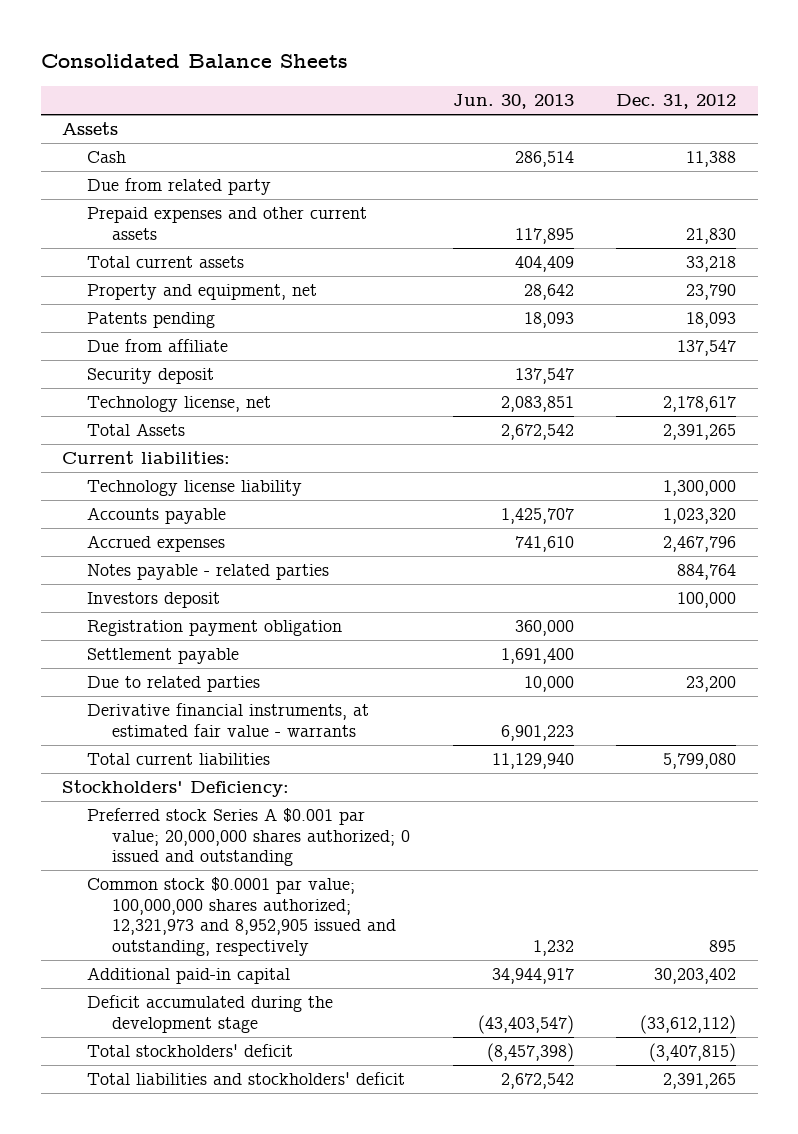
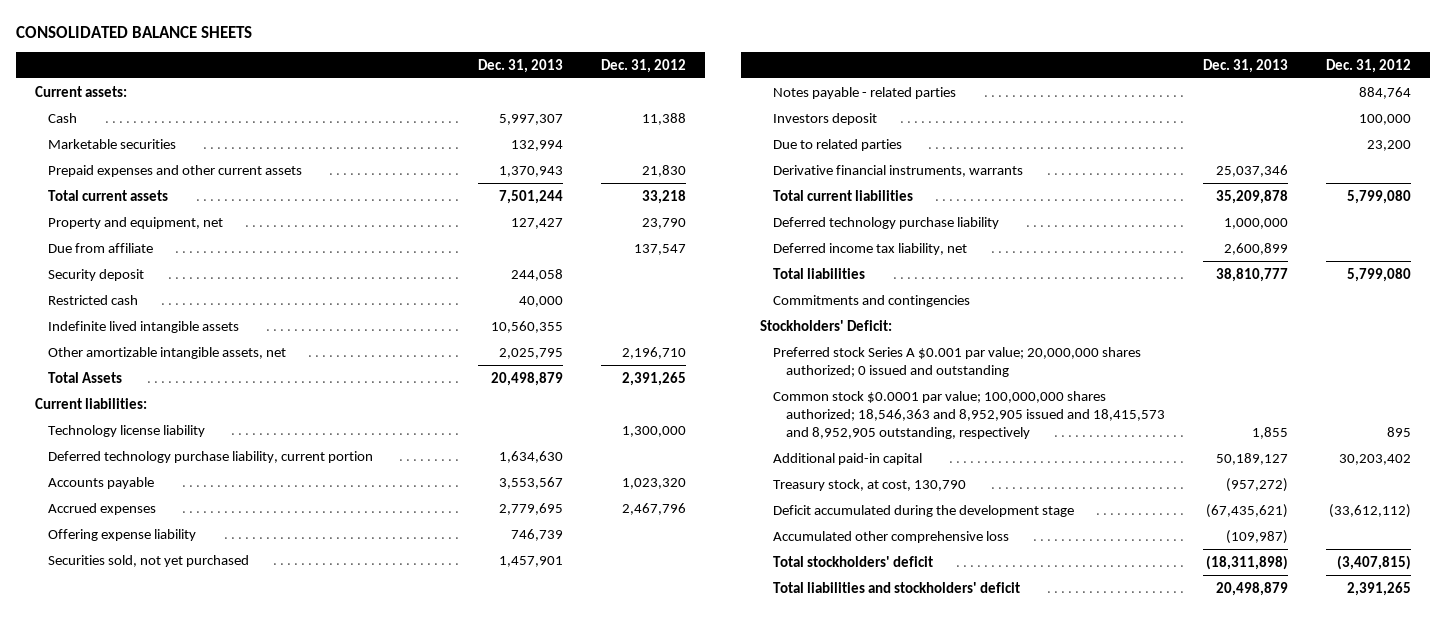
- Consolidated Balance Sheets
+ CONSOLIDATED BALANCE SHEETS
- | Jun. 30, 2013 | Dec. 31, 2012
+ | Dec. 31, 2013 | Dec. 31, 2012
- Assets
+ Current assets:
- Due from related party
+ Marketable securities | 132,994 |
- Patents pending | 18,093 | 18,093
- Technology license, net | 2,083,851 | 2,178,617
+ Restricted cash | 40,000 |
+ Indefinite lived intangible assets | 10,560,355 |
+ Other amortizable intangible assets, net | 2,025,795 | 2,196,710
+ Deferred technology purchase liability, current portion | 1,634,630 |
+ Offering expense liability | 746,739 |
+ Securities sold, not yet purchased | 1,457,901 |
- Registration payment obligation | 360,000 |
- Settlement payable | 1,691,400 |
- Derivative financial instruments, at estimated fair value - warrants | 6,901,223 |
+ Derivative financial instruments, warrants | 25,037,346 |
- Stockholders' Deficiency:
+ Deferred technology purchase liability | 1,000,000 |
+ Deferred income tax liability, net | 2,600,899 |
+ Total liabilities | 38,810,777 | 5,799,080
+ Commitments and contingencies
+ Stockholders' Deficit:
- Common stock $0.0001 par value; 100,000,000 shares authorized; 12,321,973 and 8,952,905 issued and outstanding, respectively | 1,232 | 895
+ Common stock $0.0001 par value; 100,000,000 shares authorized; 18,546,363 and 8,952,905 issued and 18,415,573 and 8,952,905 outstanding, respectively | 1,855 | 895
+ Treasury stock, at cost, 130,790 | (957,272) |
+ Accumulated other comprehensive loss | (109,987) |

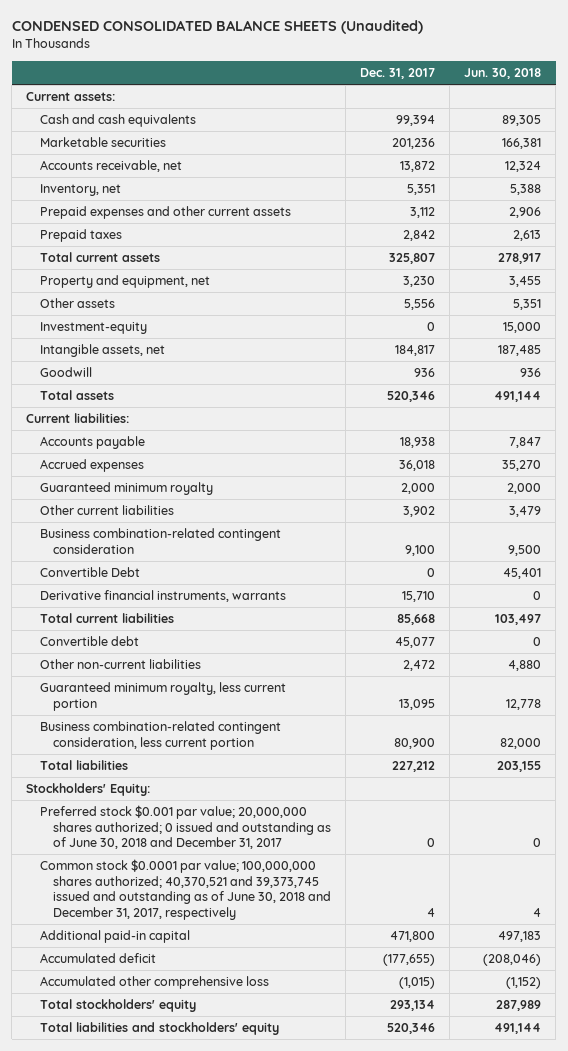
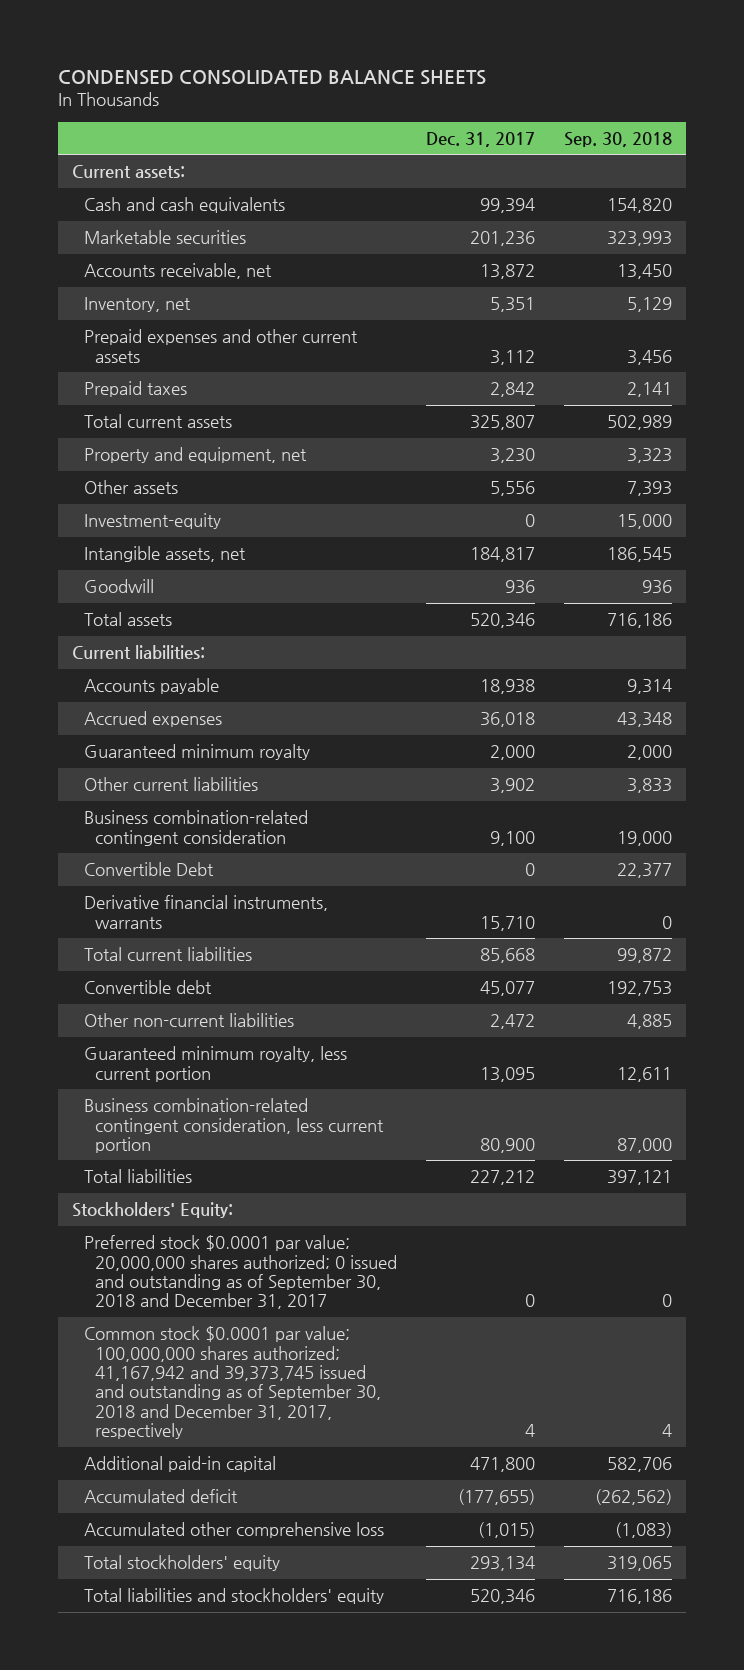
- CONDENSED CONSOLIDATED BALANCE SHEETS (Unaudited)
+ CONDENSED CONSOLIDATED BALANCE SHEETS
- | Dec. 31, 2017 | Jun. 30, 2018
+ | Dec. 31, 2017 | Sep. 30, 2018
- Preferred stock $0.001 par value; 20,000,000 shares authorized; 0 issued and outstanding as of June 30, 2018 and December 31, 2017 | 0 | 0
- Common stock $0.0001 par value; 100,000,000 shares authorized; 40,370,521 and 39,373,745 issued and outstanding as of June 30, 2018 and December 31, 2017, respectively | 4 | 4
+ Preferred stock $0.0001 par value; 20,000,000 shares authorized; 0 issued and outstanding as of September 30, 2018 and December 31, 2017 | 0 | 0
+ Common stock $0.0001 par value; 100,000,000 shares authorized; 41,167,942 and 39,373,745 issued and outstanding as of September 30, 2018 and December 31, 2017, respectively | 4 | 4

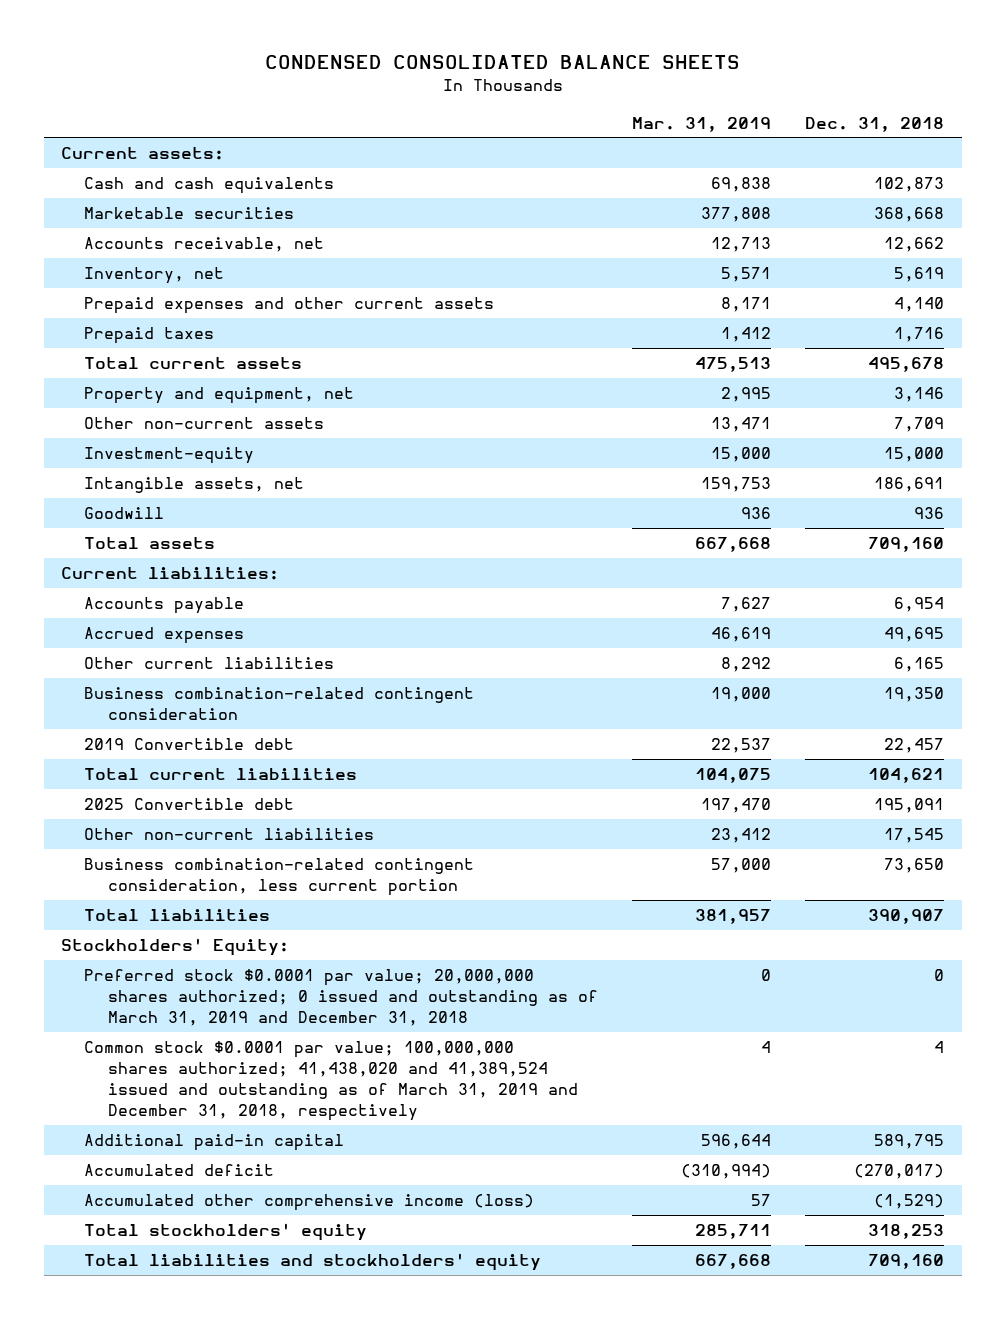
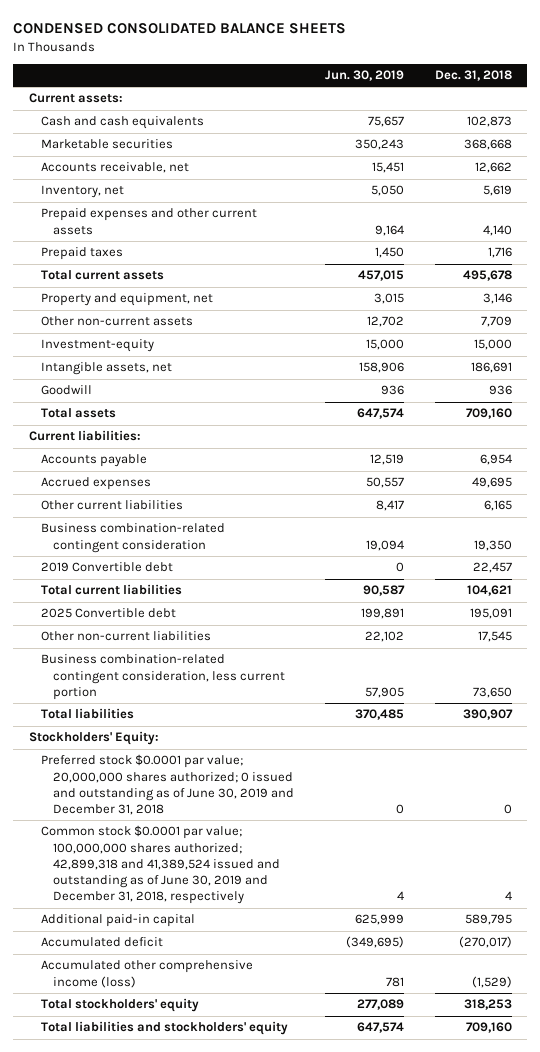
- | Mar. 31, 2019 | Dec. 31, 2018
+ | Jun. 30, 2019 | Dec. 31, 2018
- Preferred stock $0.0001 par value; 20,000,000 shares authorized; 0 issued and outstanding as of March 31, 2019 and December 31, 2018 | 0 | 0
- Common stock $0.0001 par value; 100,000,000 shares authorized; 41,438,020 and 41,389,524 issued and outstanding as of March 31, 2019 and December 31, 2018, respectively | 4 | 4
+ Preferred stock $0.0001 par value; 20,000,000 shares authorized; 0 issued and outstanding as of June 30, 2019 and December 31, 2018 | 0 | 0
+ Common stock $0.0001 par value; 100,000,000 shares authorized; 42,899,318 and 41,389,524 issued and outstanding as of June 30, 2019 and December 31, 2018, respectively | 4 | 4

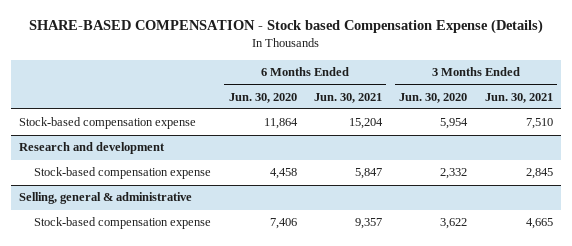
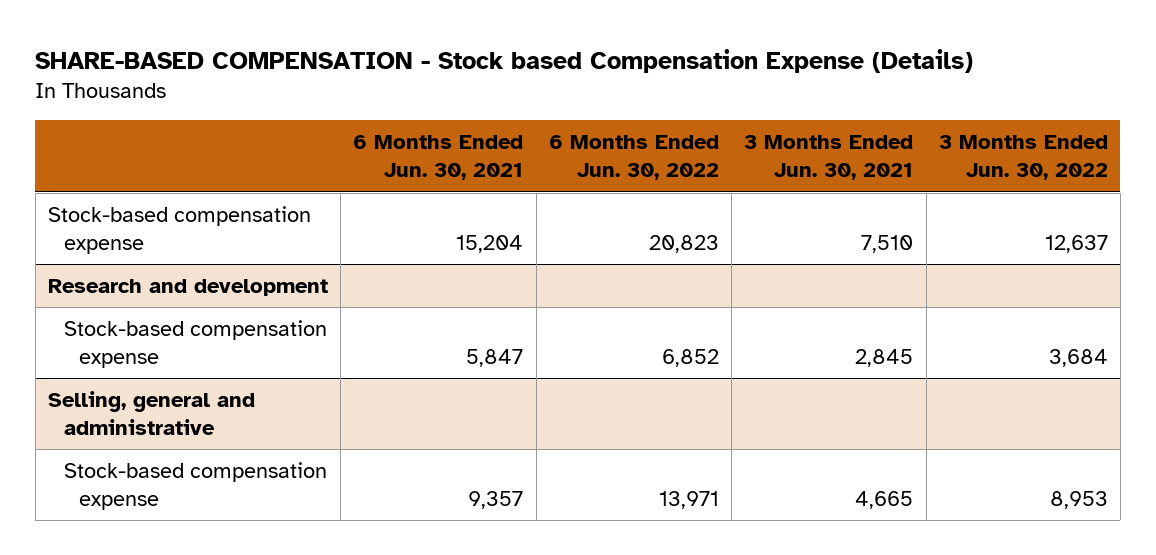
- | 6 Months Ended Jun. 30, 2020 | 6 Months Ended Jun. 30, 2021 | 3 Months Ended Jun. 30, 2020 | 3 Months Ended Jun. 30, 2021
+ | 6 Months Ended Jun. 30, 2021 | 6 Months Ended Jun. 30, 2022 | 3 Months Ended Jun. 30, 2021 | 3 Months Ended Jun. 30, 2022
- Selling, general & administrative
+ Selling, general and administrative

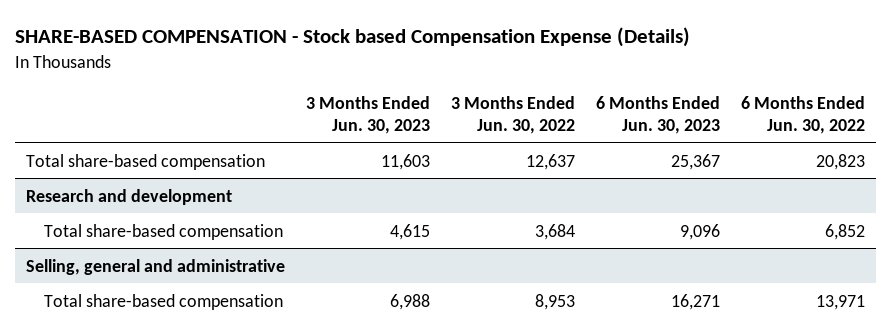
- | 6 Months Ended Jun. 30, 2021 | 6 Months Ended Jun. 30, 2022 | 3 Months Ended Jun. 30, 2021 | 3 Months Ended Jun. 30, 2022
+ | 3 Months Ended Jun. 30, 2023 | 3 Months Ended Jun. 30, 2022 | 6 Months Ended Jun. 30, 2023 | 6 Months Ended Jun. 30, 2022
- Stock-based compensation expense | 15,204 | 20,823 | 7,510 | 12,637
+ Total share-based compensation | 11,603 | 12,637 | 25,367 | 20,823
@ Research and development
- Stock-based compensation expense | 5,847 | 6,852 | 2,845 | 3,684
+ Total share-based compensation | 4,615 | 3,684 | 9,096 | 6,852
@ Selling, general and administrative
- Stock-based compensation expense | 9,357 | 13,971 | 4,665 | 8,953
+ Total share-based compensation | 6,988 | 8,953 | 16,271 | 13,971

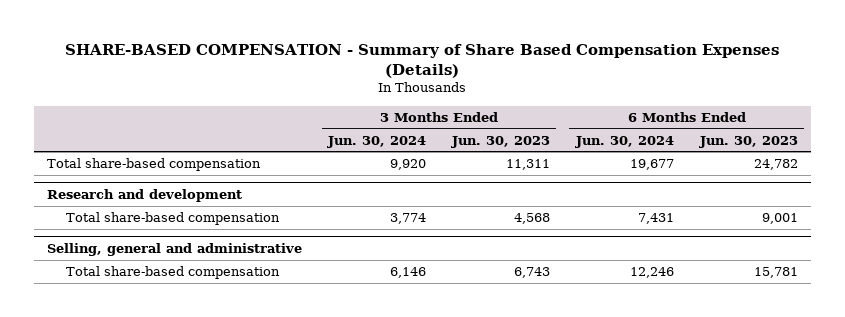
- SHARE-BASED COMPENSATION - Stock based Compensation Expense (Details)
+ SHARE-BASED COMPENSATION - Summary of Share Based Compensation Expenses (Details)
- | 3 Months Ended Jun. 30, 2023 | 3 Months Ended Jun. 30, 2022 | 6 Months Ended Jun. 30, 2023 | 6 Months Ended Jun. 30, 2022
+ | 3 Months Ended Jun. 30, 2024 | 3 Months Ended Jun. 30, 2023 | 6 Months Ended Jun. 30, 2024 | 6 Months Ended Jun. 30, 2023
- Total share-based compensation | 11,603 | 12,637 | 25,367 | 20,823
+ Total share-based compensation | 9,920 | 11,311 | 19,677 | 24,782
@ Research and development
- Total share-based compensation | 4,615 | 3,684 | 9,096 | 6,852
+ Total share-based compensation | 3,774 | 4,568 | 7,431 | 9,001
@ Selling, general and administrative
- Total share-based compensation | 6,988 | 8,953 | 16,271 | 13,971
+ Total share-based compensation | 6,146 | 6,743 | 12,246 | 15,781

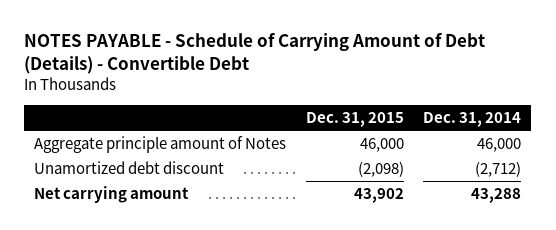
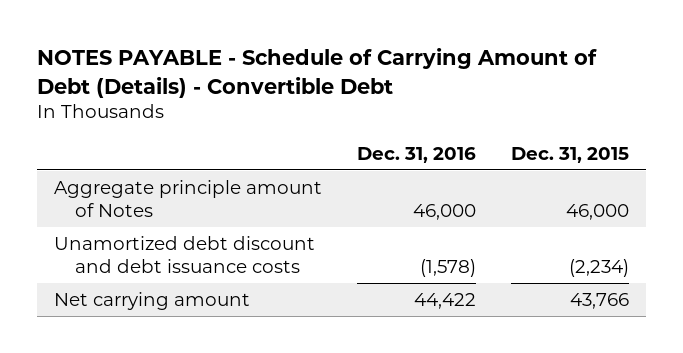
- | Dec. 31, 2015 | Dec. 31, 2014
+ | Dec. 31, 2016 | Dec. 31, 2015
- Unamortized debt discount | (2,098) | (2,712)
- Net carrying amount | 43,902 | 43,288
+ Unamortized debt discount and debt issuance costs | (1,578) | (2,234)
+ Net carrying amount | 44,422 | 43,766

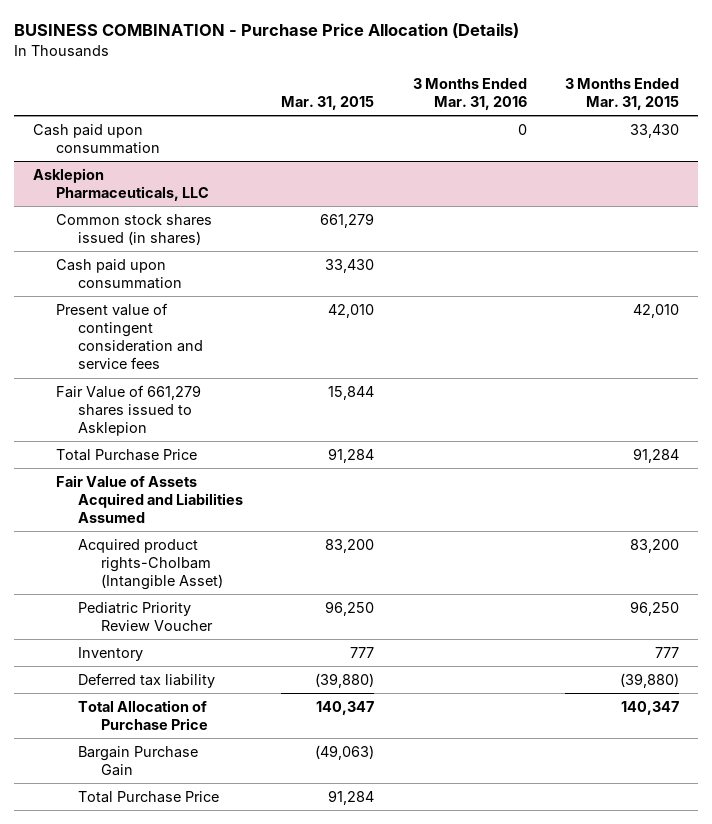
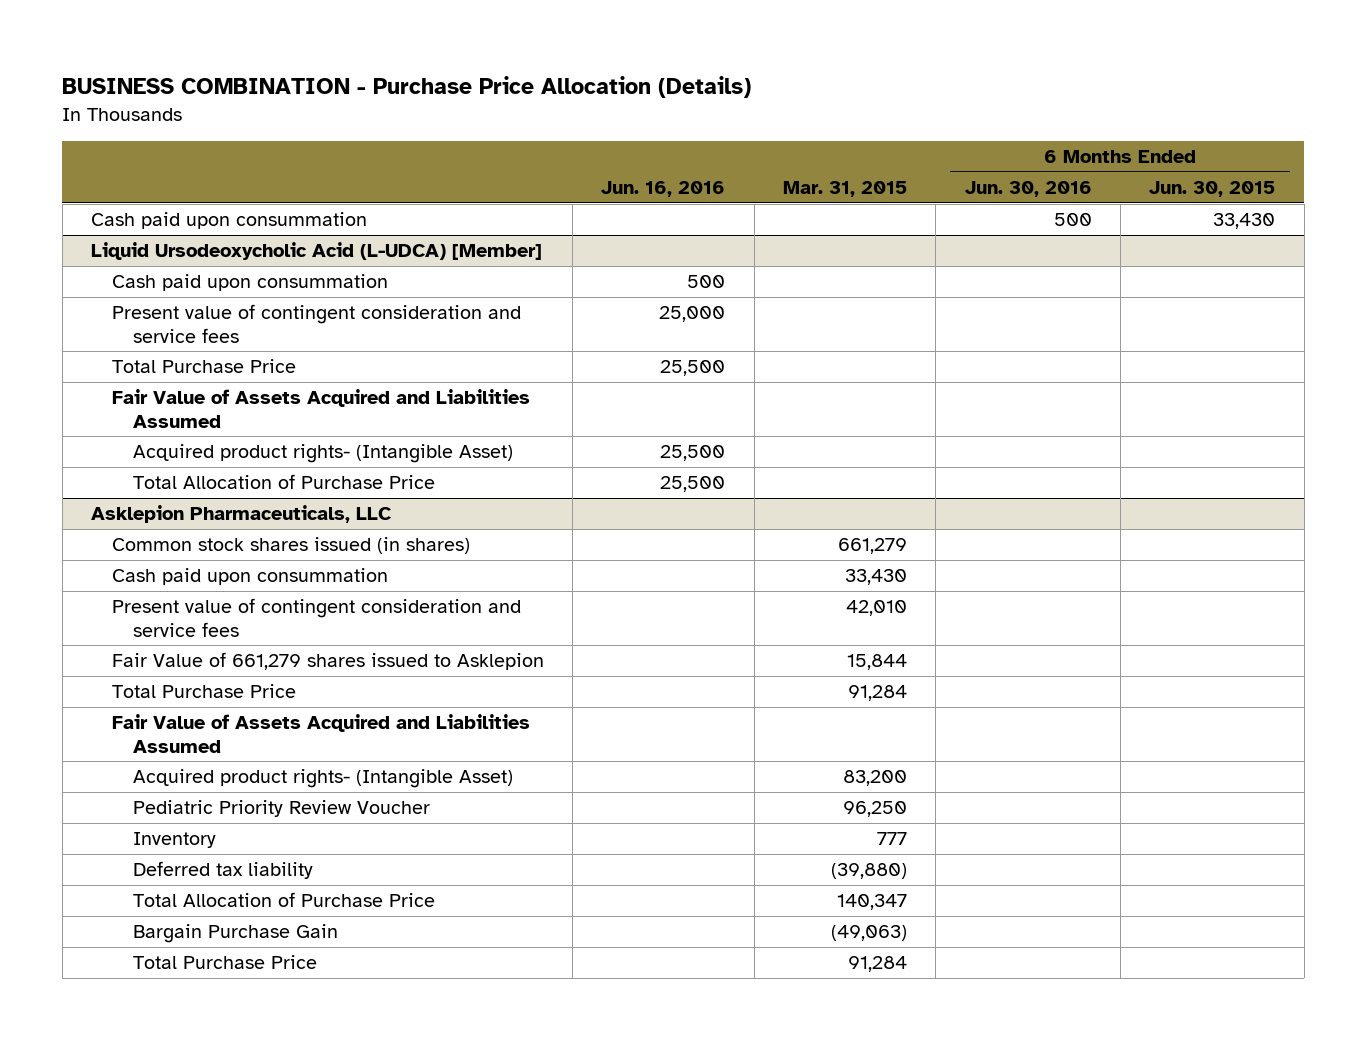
- | Mar. 31, 2015 | 3 Months Ended Mar. 31, 2016 | 3 Months Ended Mar. 31, 2015
+ | Jun. 16, 2016 | Mar. 31, 2015 | 6 Months Ended Jun. 30, 2016 | 6 Months Ended Jun. 30, 2015
+ Liquid Ursodeoxycholic Acid (L-UDCA) [Member]
+ Cash paid upon consummation | 500 | | |
+ Present value of contingent consideration and service fees | 25,000 | | |
+ Total Purchase Price | 25,500 | | |
+ Fair Value of Assets Acquired and Liabilities Assumed
+ Acquired product rights- (Intangible Asset) | 25,500 | | |
+ Total Allocation of Purchase Price | 25,500 | | |
@ Asklepion Pharmaceuticals, LLC
- Acquired product rights-Cholbam (Intangible Asset) | 83,200 | | 83,200
+ Acquired product rights- (Intangible Asset) | | 83,200 | |

